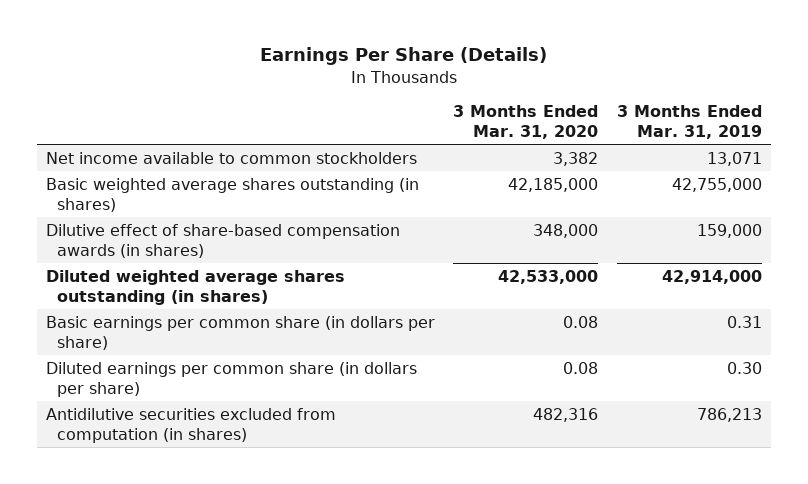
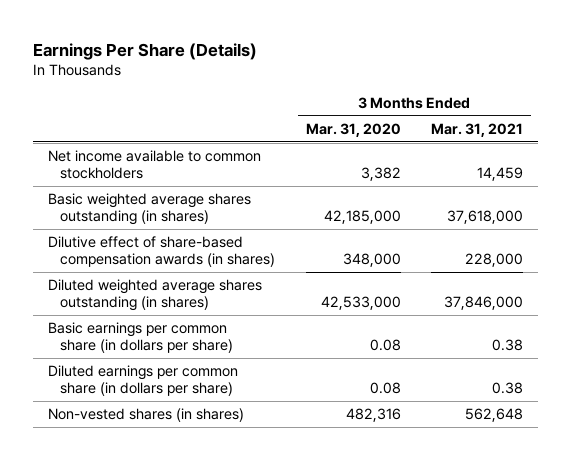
- | 3 Months Ended Mar. 31, 2020 | 3 Months Ended Mar. 31, 2019
+ | 3 Months Ended Mar. 31, 2020 | 3 Months Ended Mar. 31, 2021
- Antidilutive securities excluded from computation (in shares) | 482,316 | 786,213
+ Non-vested shares (in shares) | 482,316 | 562,648

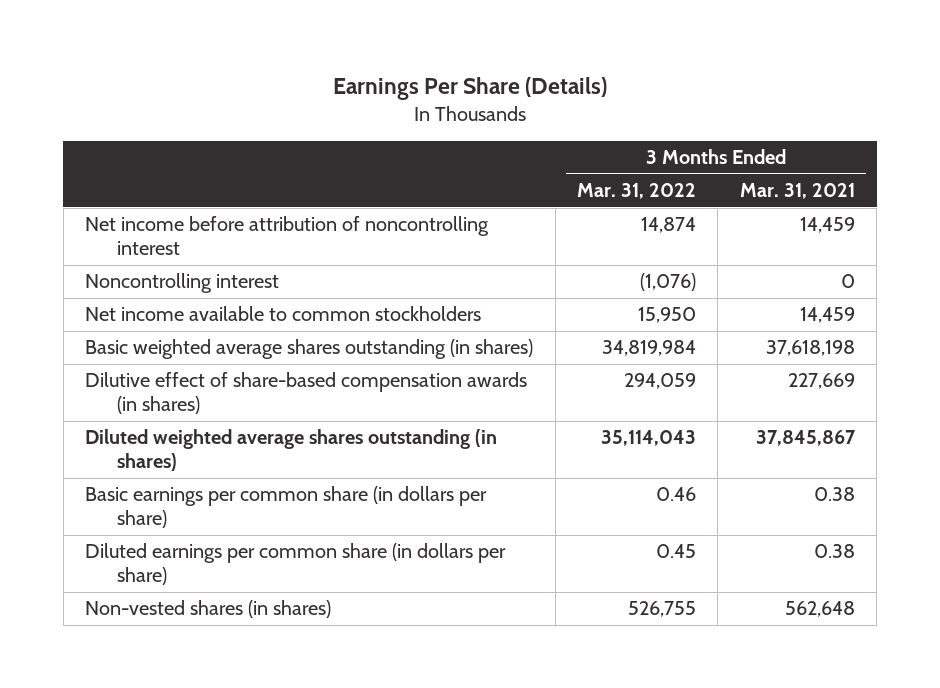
- | 3 Months Ended Mar. 31, 2020 | 3 Months Ended Mar. 31, 2021
+ | 3 Months Ended Mar. 31, 2022 | 3 Months Ended Mar. 31, 2021
+ Net income before attribution of noncontrolling interest | 14,874 | 14,459
+ Noncontrolling interest | (1,076) | 0
- Basic weighted average shares outstanding (in shares) | 42,185,000 | 37,618,000
- Dilutive effect of share-based compensation awards (in shares) | 348,000 | 228,000
- Diluted weighted average shares outstanding (in shares) | 42,533,000 | 37,846,000
+ Basic weighted average shares outstanding (in shares) | 34,819,984 | 37,618,198
+ Dilutive effect of share-based compensation awards (in shares) | 294,059 | 227,669
+ Diluted weighted average shares outstanding (in shares) | 35,114,043 | 37,845,867

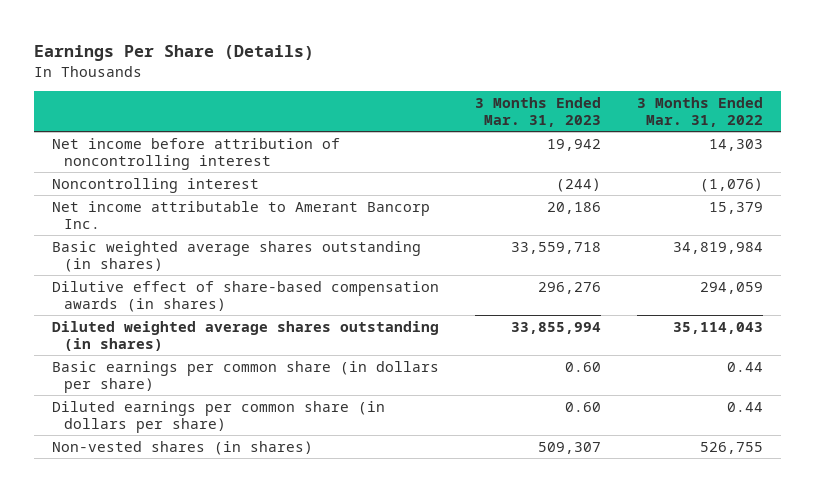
- | 3 Months Ended Mar. 31, 2022 | 3 Months Ended Mar. 31, 2021
+ | 3 Months Ended Mar. 31, 2023 | 3 Months Ended Mar. 31, 2022
- Net income before attribution of noncontrolling interest | 14,874 | 14,459
+ Net income before attribution of noncontrolling interest | 19,942 | 14,303
- Net income available to common stockholders | 15,950 | 14,459
+ Net income attributable to Amerant Bancorp Inc. | 20,186 | 15,379
- Basic earnings per common share (in dollars per share) | 0.46 | 0.38
- Diluted earnings per common share (in dollars per share) | 0.45 | 0.38
+ Basic earnings per common share (in dollars per share) | 0.60 | 0.44
+ Diluted earnings per common share (in dollars per share) | 0.60 | 0.44

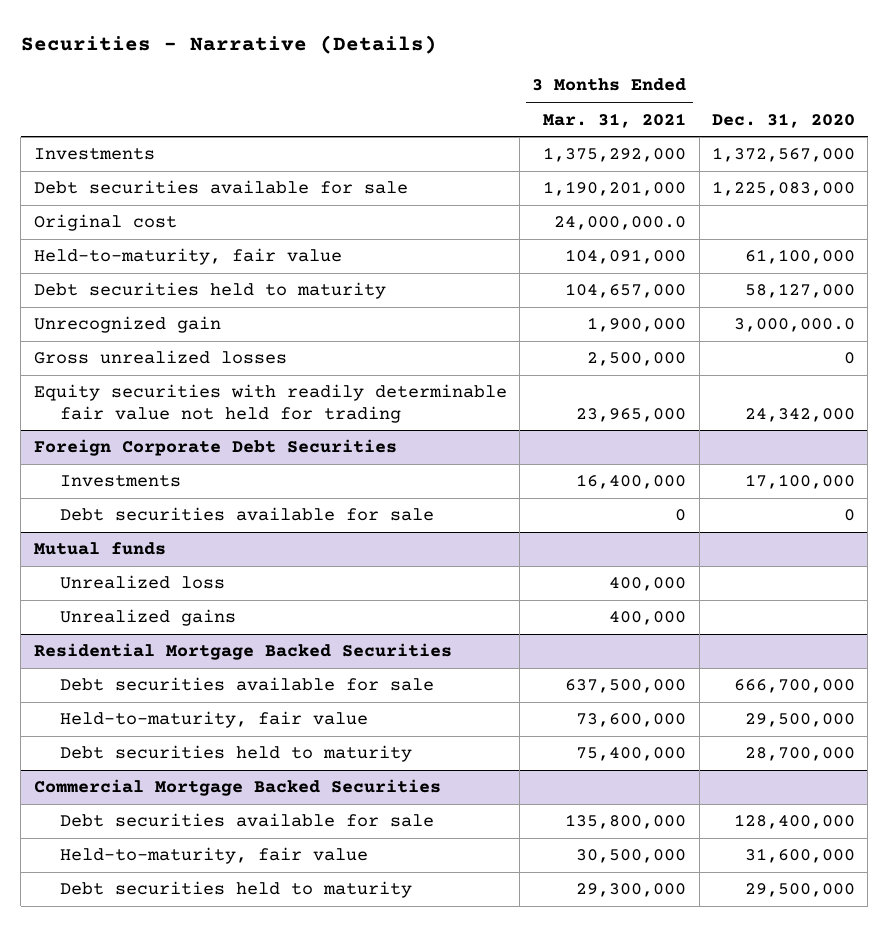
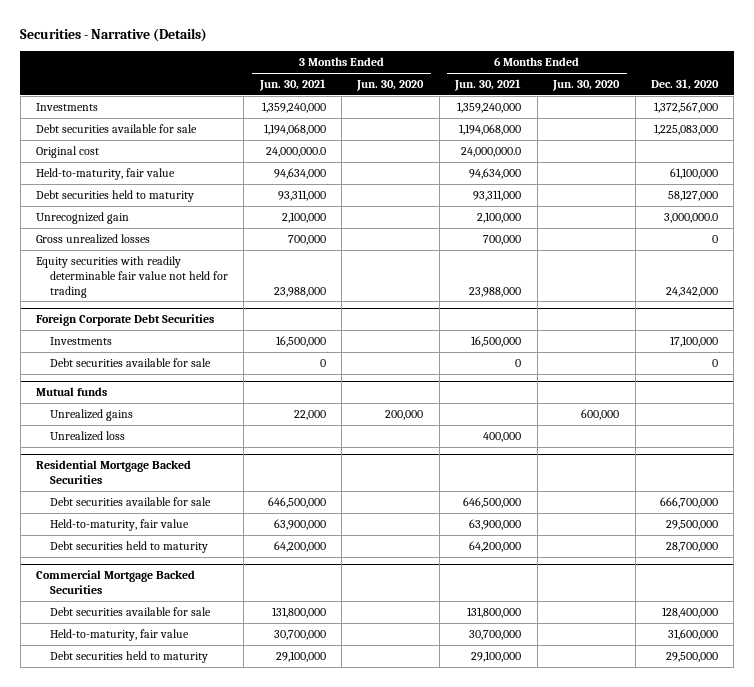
- | 3 Months Ended Mar. 31, 2021 | Dec. 31, 2020
+ | 3 Months Ended Jun. 30, 2021 | 3 Months Ended Jun. 30, 2020 | 6 Months Ended Jun. 30, 2021 | 6 Months Ended Jun. 30, 2020 | Dec. 31, 2020
@ Mutual funds
moved down: Unrealized loss | | | 400,000 | |

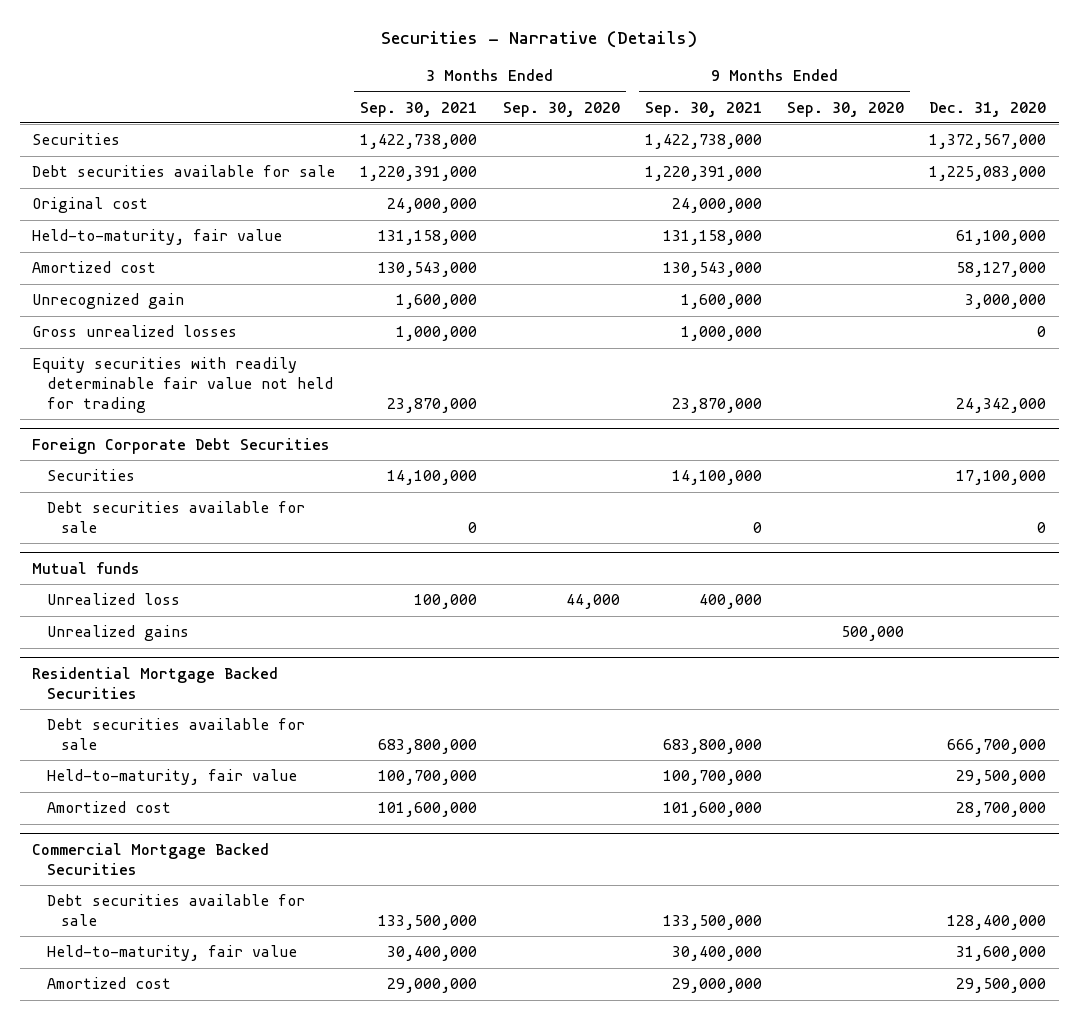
- | 3 Months Ended Jun. 30, 2021 | 3 Months Ended Jun. 30, 2020 | 6 Months Ended Jun. 30, 2021 | 6 Months Ended Jun. 30, 2020 | Dec. 31, 2020
+ | 3 Months Ended Sep. 30, 2021 | 3 Months Ended Sep. 30, 2020 | 9 Months Ended Sep. 30, 2021 | 9 Months Ended Sep. 30, 2020 | Dec. 31, 2020
- Investments | 1,359,240,000 | | 1,359,240,000 | | 1,372,567,000
+ Securities | 1,422,738,000 | | 1,422,738,000 | | 1,372,567,000
- Debt securities held to maturity | 93,311,000 | | 93,311,000 | | 58,127,000
- Unrecognized gain | 2,100,000 | | 2,100,000 | | 3,000,000.0
+ Amortized cost | 130,543,000 | | 130,543,000 | | 58,127,000
+ Unrecognized gain | 1,600,000 | | 1,600,000 | | 3,000,000
@ Foreign Corporate Debt Securities
- Investments | 16,500,000 | | 16,500,000 | | 17,100,000
+ Securities | 14,100,000 | | 14,100,000 | | 17,100,000
@ Mutual funds
moved down: Unrealized gains | | | | 500,000 |
@ Residential Mortgage Backed Securities
- Debt securities held to maturity | 64,200,000 | | 64,200,000 | | 28,700,000
+ Amortized cost | 101,600,000 | | 101,600,000 | | 28,700,000
@ Commercial Mortgage Backed Securities
- Debt securities held to maturity | 29,100,000 | | 29,100,000 | | 29,500,000
+ Amortized cost | 29,000,000 | | 29,000,000 | | 29,500,000

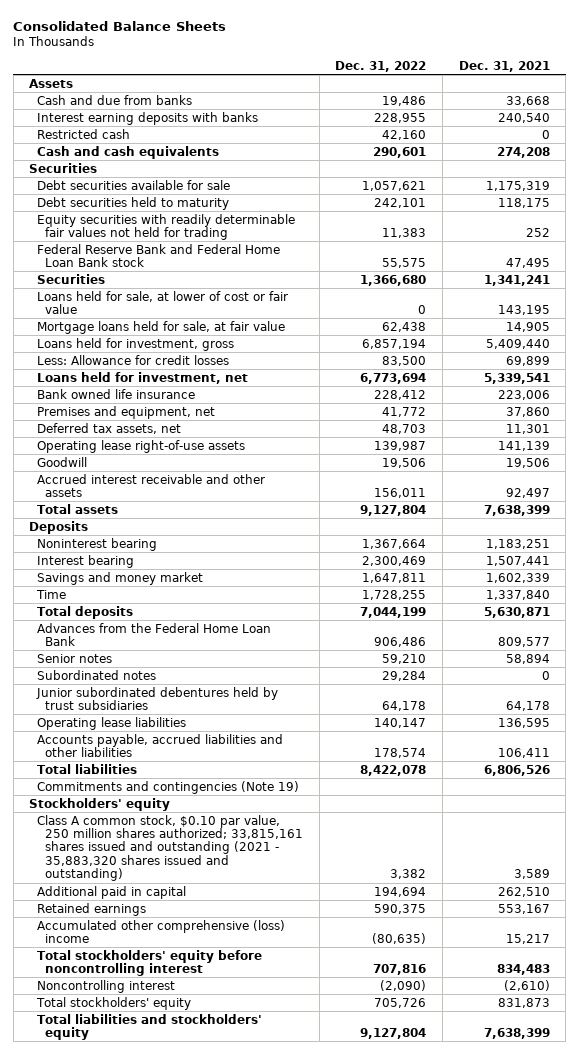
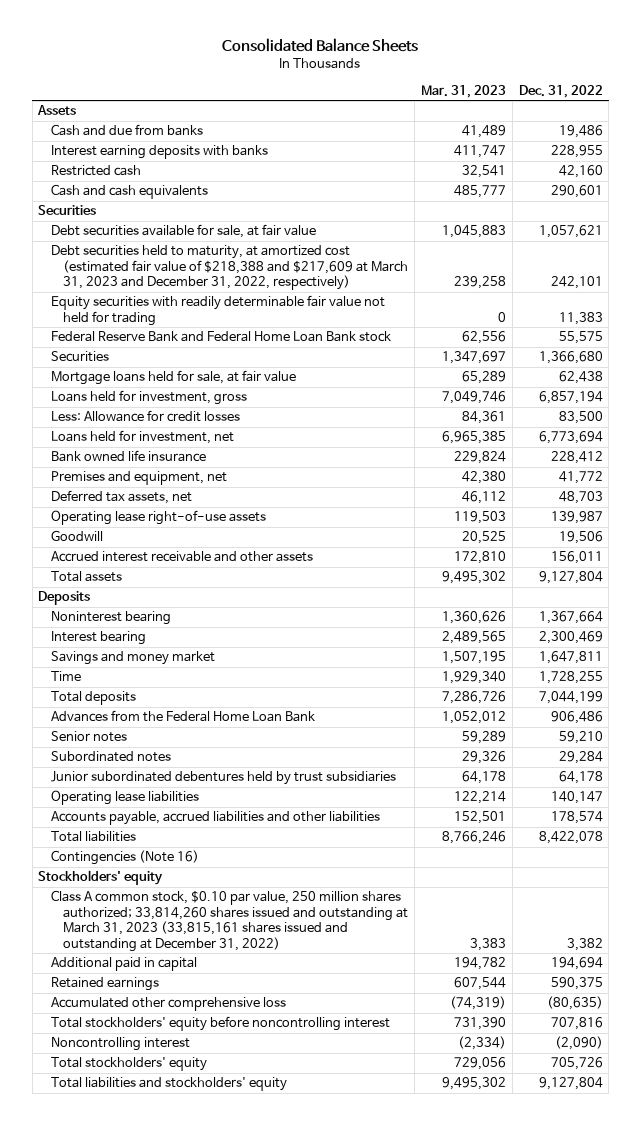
- | Dec. 31, 2022 | Dec. 31, 2021
+ | Mar. 31, 2023 | Dec. 31, 2022
- Debt securities available for sale | 1,057,621 | 1,175,319
- Debt securities held to maturity | 242,101 | 118,175
- Equity securities with readily determinable fair values not held for trading | 11,383 | 252
+ Debt securities available for sale, at fair value | 1,045,883 | 1,057,621
+ Debt securities held to maturity, at amortized cost (estimated fair value of $218,388 and $217,609 at March 31, 2023 and December 31, 2022, respectively) | 239,258 | 242,101
+ Equity securities with readily determinable fair value not held for trading | 0 | 11,383
- Loans held for sale, at lower of cost or fair value | 0 | 143,195
- Commitments and contingencies (Note 19)
+ Contingencies (Note 16)
- Class A common stock, $0.10 par value, 250 million shares authorized; 33,815,161 shares issued and outstanding (2021 - 35,883,320 shares issued and outstanding) | 3,382 | 3,589
+ Class A common stock, $0.10 par value, 250 million shares authorized; 33,814,260 shares issued and outstanding at March 31, 2023 (33,815,161 shares issued and outstanding at December 31, 2022) | 3,383 | 3,382
- Accumulated other comprehensive (loss) income | (80,635) | 15,217
+ Accumulated other comprehensive loss | (74,319) | (80,635)

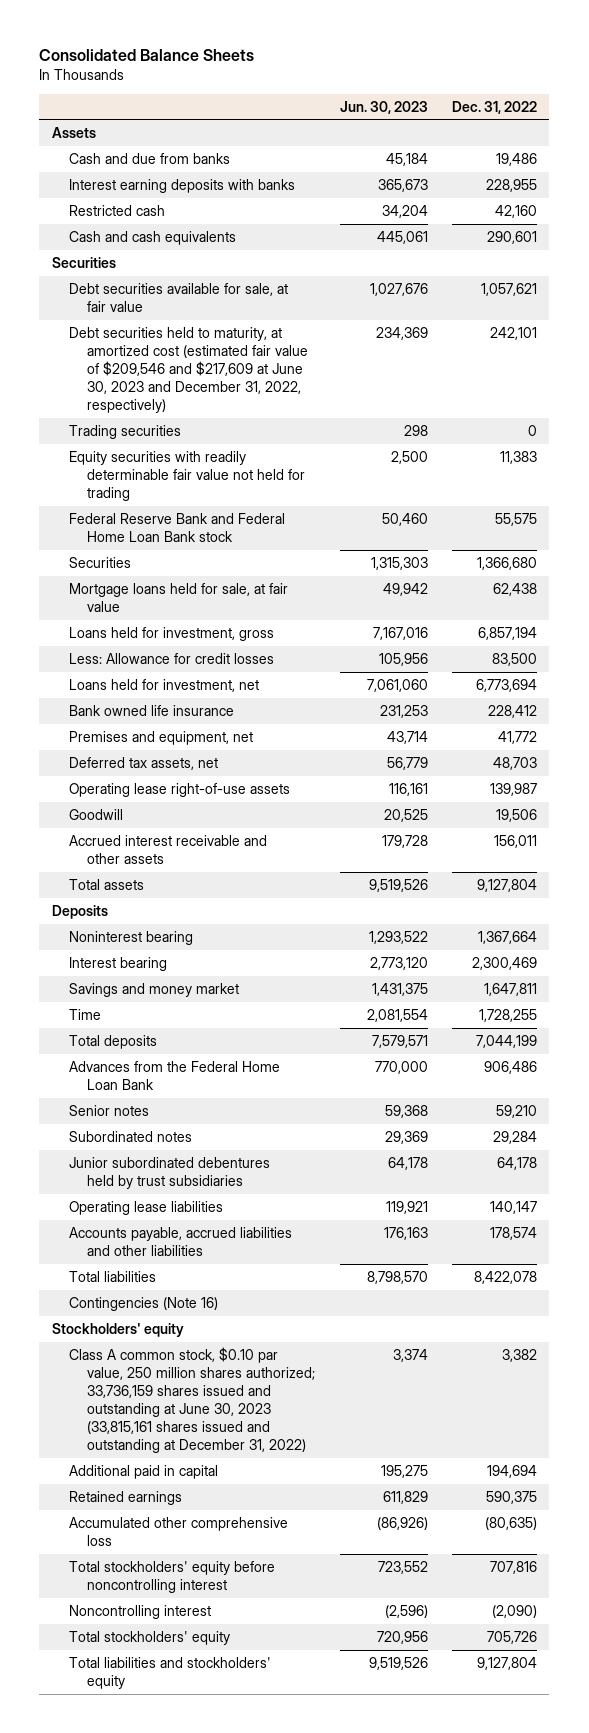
- | Mar. 31, 2023 | Dec. 31, 2022
+ | Jun. 30, 2023 | Dec. 31, 2022
- Debt securities held to maturity, at amortized cost (estimated fair value of $218,388 and $217,609 at March 31, 2023 and December 31, 2022, respectively) | 239,258 | 242,101
+ Debt securities held to maturity, at amortized cost (estimated fair value of $209,546 and $217,609 at June 30, 2023 and December 31, 2022, respectively) | 234,369 | 242,101
+ Trading securities | 298 | 0
- Class A common stock, $0.10 par value, 250 million shares authorized; 33,814,260 shares issued and outstanding at March 31, 2023 (33,815,161 shares issued and outstanding at December 31, 2022) | 3,383 | 3,382
+ Class A common stock, $0.10 par value, 250 million shares authorized; 33,736,159 shares issued and outstanding at June 30, 2023 (33,815,161 shares issued and outstanding at December 31, 2022) | 3,374 | 3,382

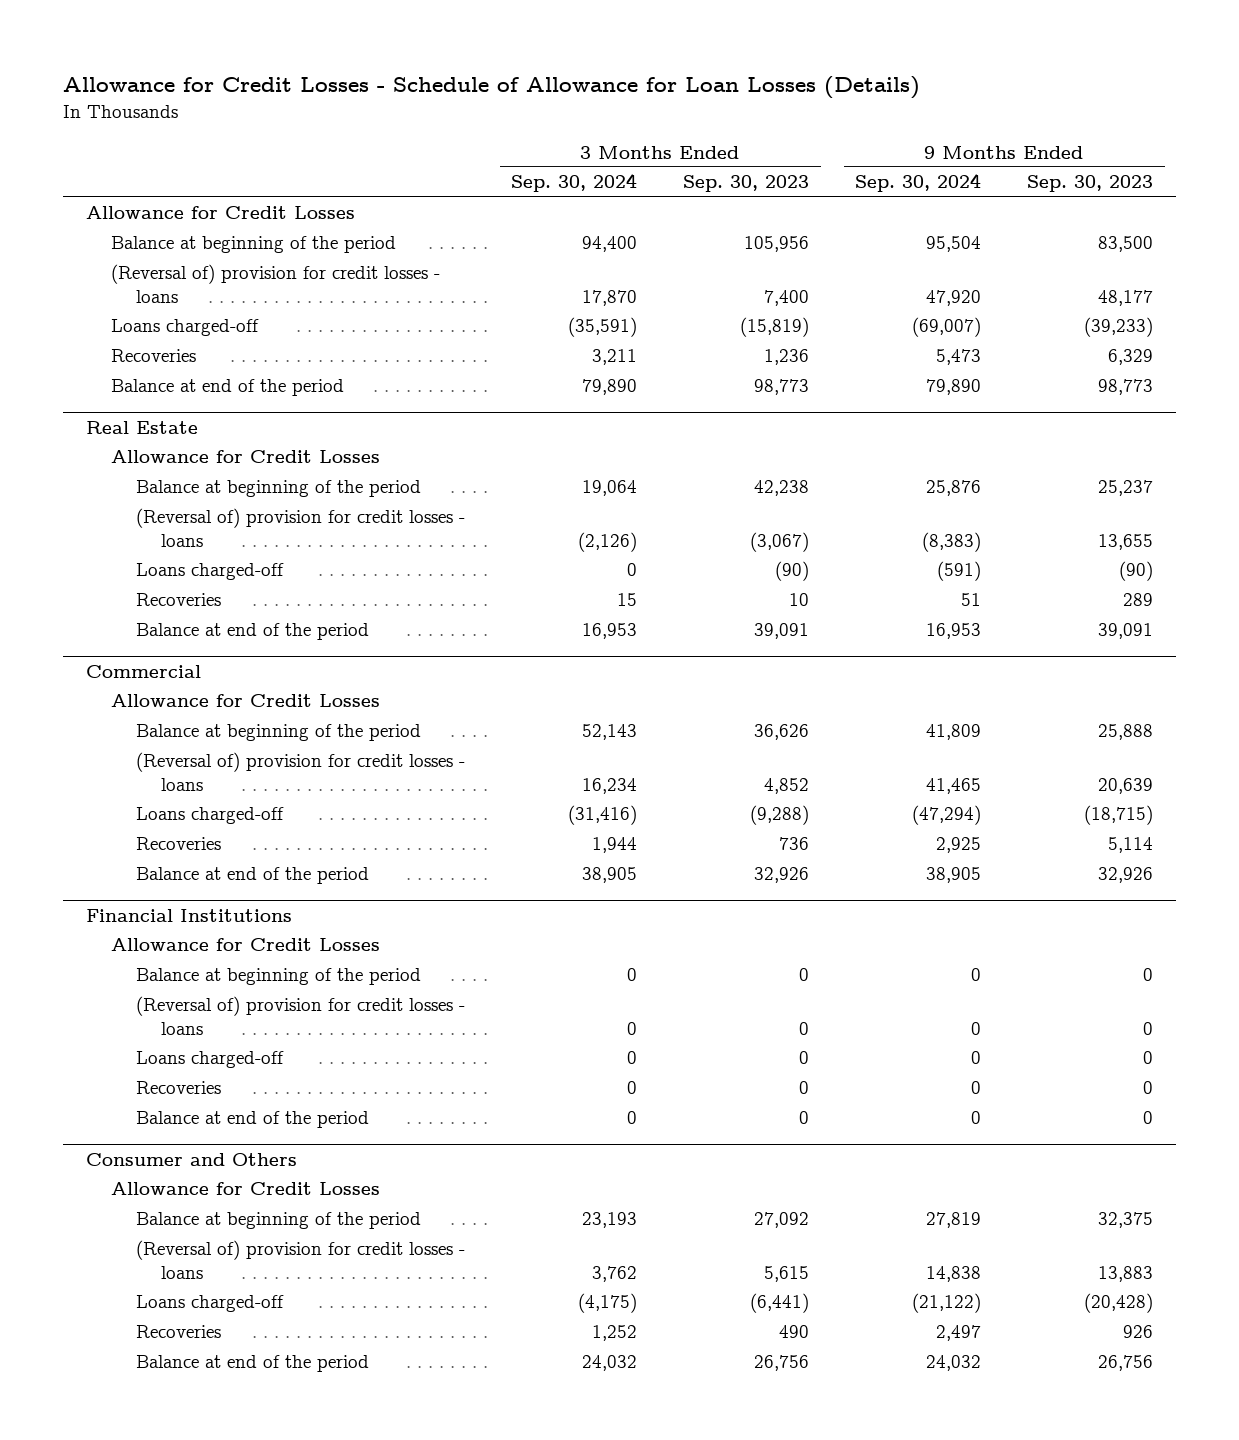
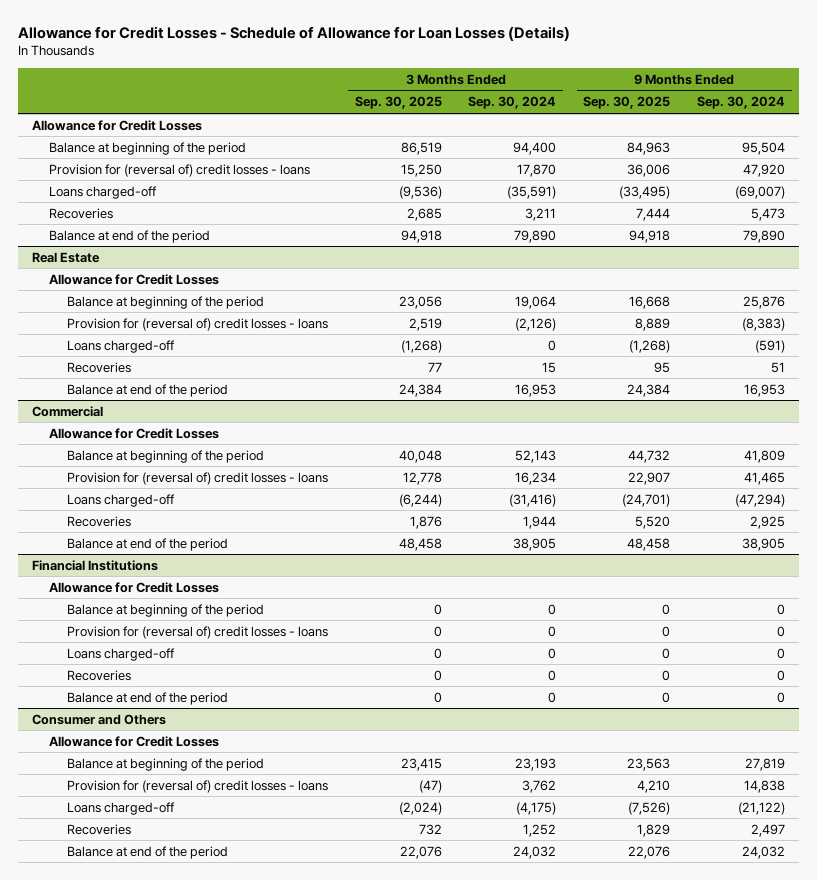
- | 3 Months Ended Sep. 30, 2024 | 3 Months Ended Sep. 30, 2023 | 9 Months Ended Sep. 30, 2024 | 9 Months Ended Sep. 30, 2023
+ | 3 Months Ended Sep. 30, 2025 | 3 Months Ended Sep. 30, 2024 | 9 Months Ended Sep. 30, 2025 | 9 Months Ended Sep. 30, 2024
- (Reversal of) provision for credit losses - loans | 17,870 | 7,400 | 47,920 | 48,177
+ Provision for (reversal of) credit losses - loans | 15,250 | 17,870 | 36,006 | 47,920
@ Real Estate
- (Reversal of) provision for credit losses - loans | (2,126) | (3,067) | (8,383) | 13,655
+ Provision for (reversal of) credit losses - loans | 2,519 | (2,126) | 8,889 | (8,383)
@ Commercial
- (Reversal of) provision for credit losses - loans | 16,234 | 4,852 | 41,465 | 20,639
+ Provision for (reversal of) credit losses - loans | 12,778 | 16,234 | 22,907 | 41,465
@ Financial Institutions
- (Reversal of) provision for credit losses - loans | 0 | 0 | 0 | 0
+ Provision for (reversal of) credit losses - loans | 0 | 0 | 0 | 0
@ Consumer and Others
- (Reversal of) provision for credit losses - loans | 3,762 | 5,615 | 14,838 | 13,883
+ Provision for (reversal of) credit losses - loans | (47) | 3,762 | 4,210 | 14,838

